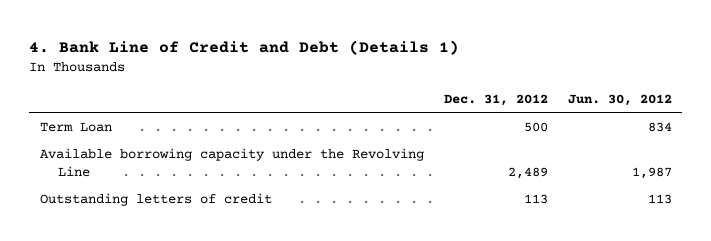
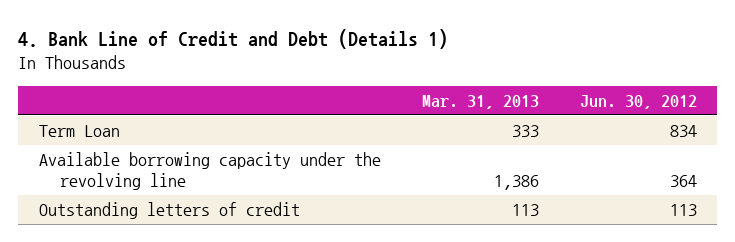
- | Dec. 31, 2012 | Jun. 30, 2012
+ | Mar. 31, 2013 | Jun. 30, 2012
- Available borrowing capacity under the Revolving Line | 2,489 | 1,987
+ Available borrowing capacity under the revolving line | 1,386 | 364

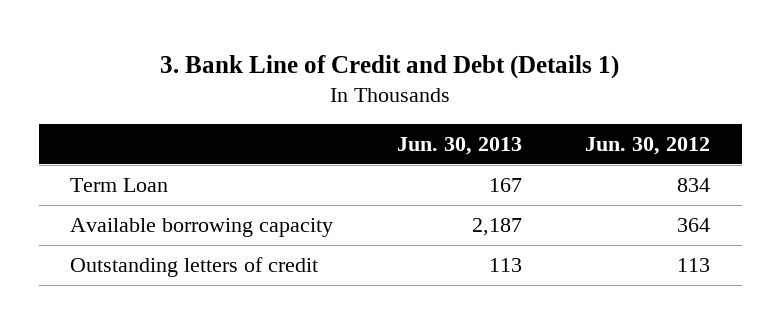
- 4. Bank Line of Credit and Debt (Details 1)
+ 3. Bank Line of Credit and Debt (Details 1)
- | Mar. 31, 2013 | Jun. 30, 2012
+ | Jun. 30, 2013 | Jun. 30, 2012
- Available borrowing capacity under the revolving line | 1,386 | 364
+ Available borrowing capacity | 2,187 | 364

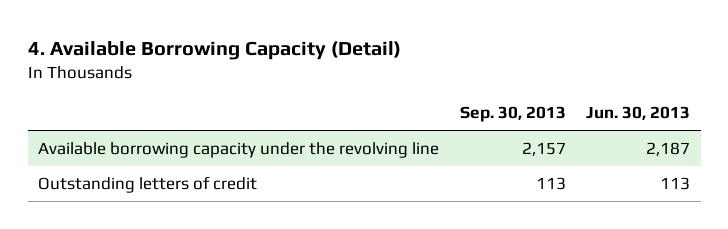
- 3. Bank Line of Credit and Debt (Details 1)
+ 4. Available Borrowing Capacity (Detail)
- | Jun. 30, 2013 | Jun. 30, 2012
+ | Sep. 30, 2013 | Jun. 30, 2013
- Term Loan | 167 | 834
- Available borrowing capacity | 2,187 | 364
+ Available borrowing capacity under the revolving line | 2,157 | 2,187

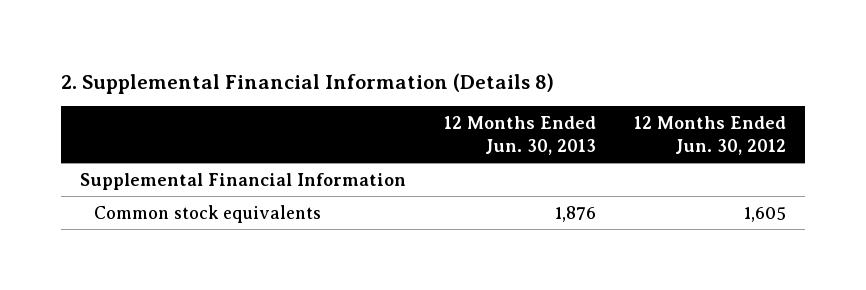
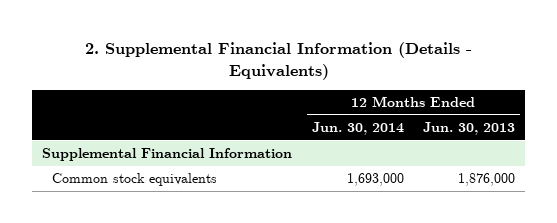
- 2. Supplemental Financial Information (Details 8)
+ 2. Supplemental Financial Information (Details - Equivalents)
- | 12 Months Ended Jun. 30, 2013 | 12 Months Ended Jun. 30, 2012
+ | 12 Months Ended Jun. 30, 2014 | 12 Months Ended Jun. 30, 2013
- Common stock equivalents | 1,876 | 1,605
+ Common stock equivalents | 1,693,000 | 1,876,000

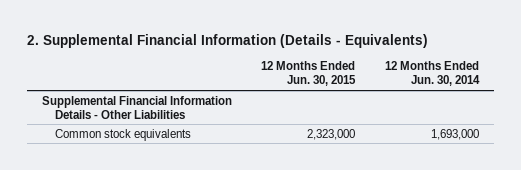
- | 12 Months Ended Jun. 30, 2014 | 12 Months Ended Jun. 30, 2013
+ | 12 Months Ended Jun. 30, 2015 | 12 Months Ended Jun. 30, 2014
- Supplemental Financial Information
+ Supplemental Financial Information Details - Other Liabilities

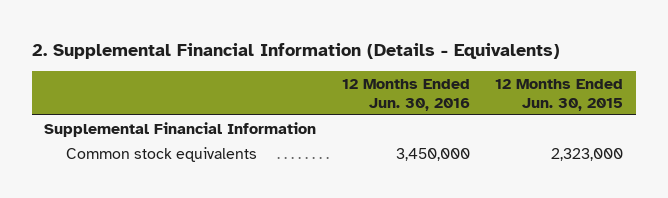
- | 12 Months Ended Jun. 30, 2015 | 12 Months Ended Jun. 30, 2014
+ | 12 Months Ended Jun. 30, 2016 | 12 Months Ended Jun. 30, 2015
- Supplemental Financial Information Details - Other Liabilities
+ Supplemental Financial Information

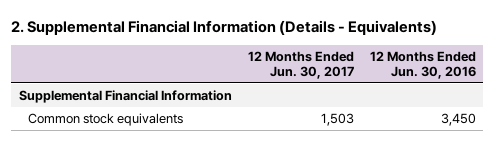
- | 12 Months Ended Jun. 30, 2016 | 12 Months Ended Jun. 30, 2015
+ | 12 Months Ended Jun. 30, 2017 | 12 Months Ended Jun. 30, 2016
- Common stock equivalents | 3,450,000 | 2,323,000
+ Common stock equivalents | 1,503 | 3,450

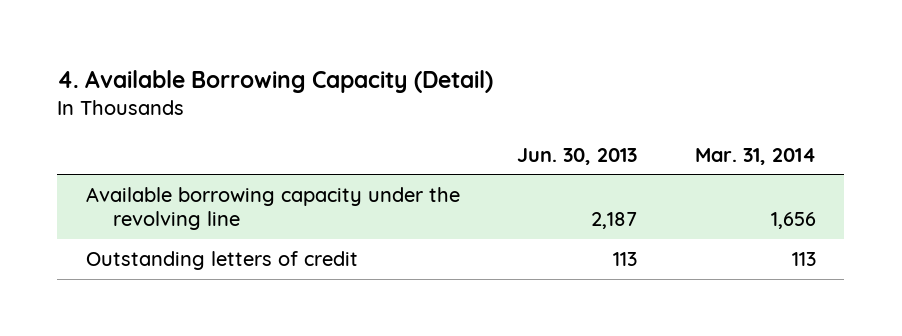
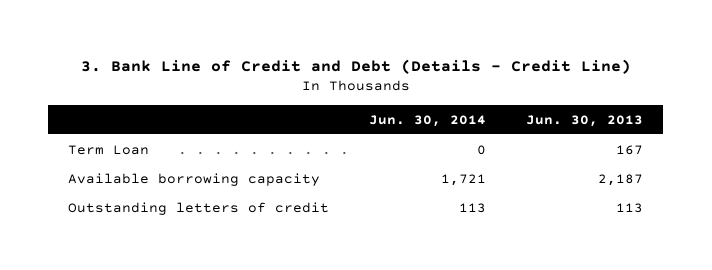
- 4. Available Borrowing Capacity (Detail)
+ 3. Bank Line of Credit and Debt (Details - Credit Line)
- | Jun. 30, 2013 | Mar. 31, 2014
+ | Jun. 30, 2014 | Jun. 30, 2013
- Available borrowing capacity under the revolving line | 2,187 | 1,656
+ Term Loan | 0 | 167
+ Available borrowing capacity | 1,721 | 2,187

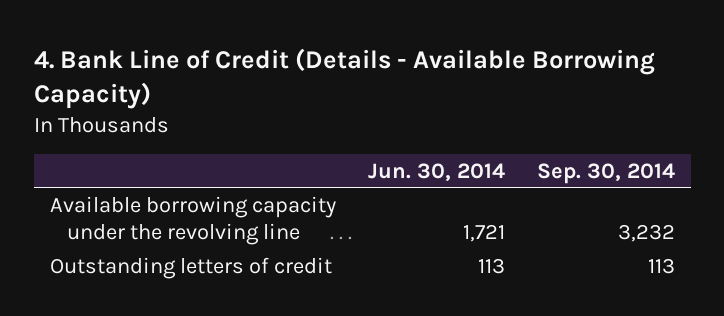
- 3. Bank Line of Credit and Debt (Details - Credit Line)
+ 4. Bank Line of Credit (Details - Available Borrowing Capacity)
- | Jun. 30, 2014 | Jun. 30, 2013
+ | Jun. 30, 2014 | Sep. 30, 2014
- Term Loan | 0 | 167
- Available borrowing capacity | 1,721 | 2,187
+ Available borrowing capacity under the revolving line | 1,721 | 3,232

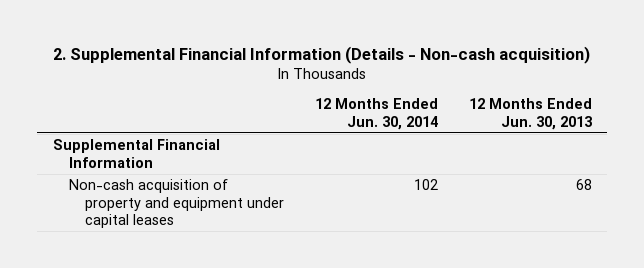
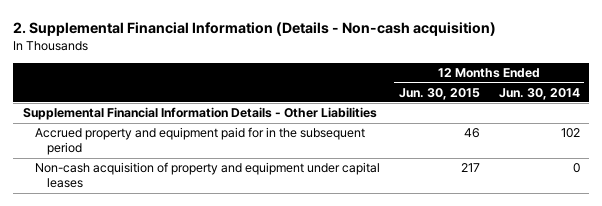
- | 12 Months Ended Jun. 30, 2014 | 12 Months Ended Jun. 30, 2013
+ | 12 Months Ended Jun. 30, 2015 | 12 Months Ended Jun. 30, 2014
- Supplemental Financial Information
- Non-cash acquisition of property and equipment under capital leases | 102 | 68
+ Supplemental Financial Information Details - Other Liabilities
+ Accrued property and equipment paid for in the subsequent period | 46 | 102
+ Non-cash acquisition of property and equipment under capital leases | 217 | 0

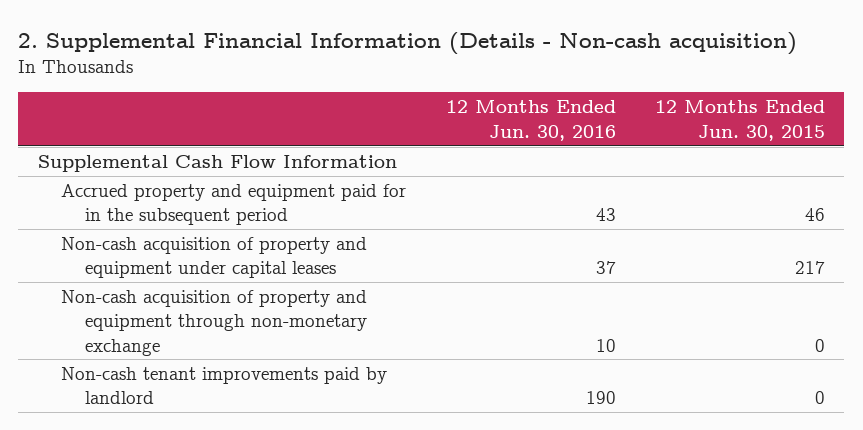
- | 12 Months Ended Jun. 30, 2015 | 12 Months Ended Jun. 30, 2014
+ | 12 Months Ended Jun. 30, 2016 | 12 Months Ended Jun. 30, 2015
- Supplemental Financial Information Details - Other Liabilities
+ Supplemental Cash Flow Information
+ Non-cash acquisition of property and equipment through non-monetary exchange | 10 | 0
+ Non-cash tenant improvements paid by landlord | 190 | 0

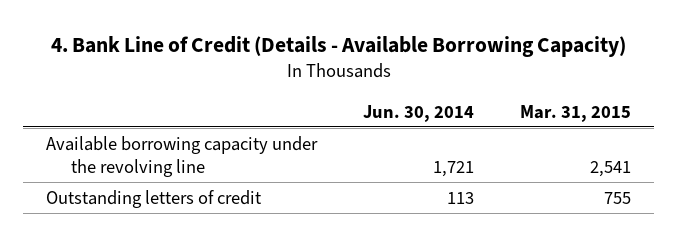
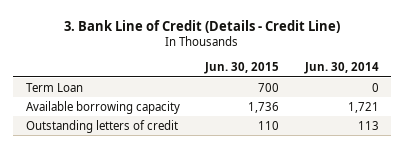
- 4. Bank Line of Credit (Details - Available Borrowing Capacity)
+ 3. Bank Line of Credit (Details - Credit Line)
- | Jun. 30, 2014 | Mar. 31, 2015
+ | Jun. 30, 2015 | Jun. 30, 2014
- Available borrowing capacity under the revolving line | 1,721 | 2,541
+ Term Loan | 700 | 0
+ Available borrowing capacity | 1,736 | 1,721

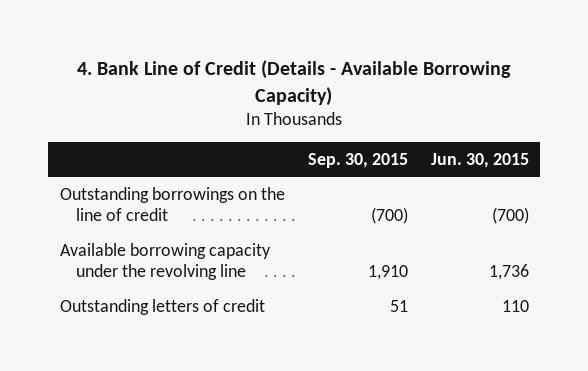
- 3. Bank Line of Credit (Details - Credit Line)
+ 4. Bank Line of Credit (Details - Available Borrowing Capacity)
- | Jun. 30, 2015 | Jun. 30, 2014
+ | Sep. 30, 2015 | Jun. 30, 2015
- Term Loan | 700 | 0
- Available borrowing capacity | 1,736 | 1,721
+ Outstanding borrowings on the line of credit | (700) | (700)
+ Available borrowing capacity under the revolving line | 1,910 | 1,736

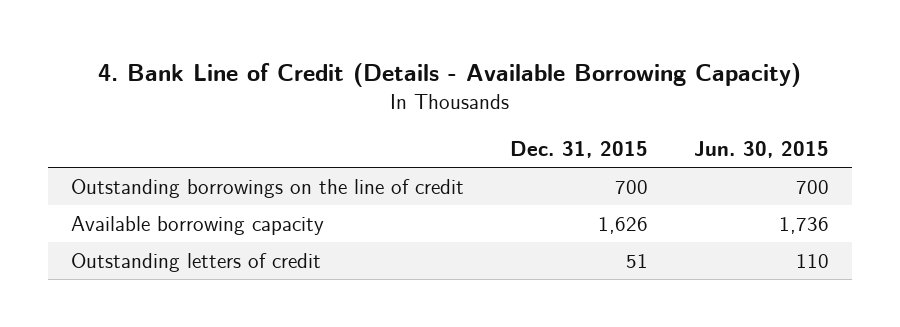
- | Sep. 30, 2015 | Jun. 30, 2015
+ | Dec. 31, 2015 | Jun. 30, 2015
- Outstanding borrowings on the line of credit | (700) | (700)
- Available borrowing capacity under the revolving line | 1,910 | 1,736
+ Outstanding borrowings on the line of credit | 700 | 700
+ Available borrowing capacity | 1,626 | 1,736

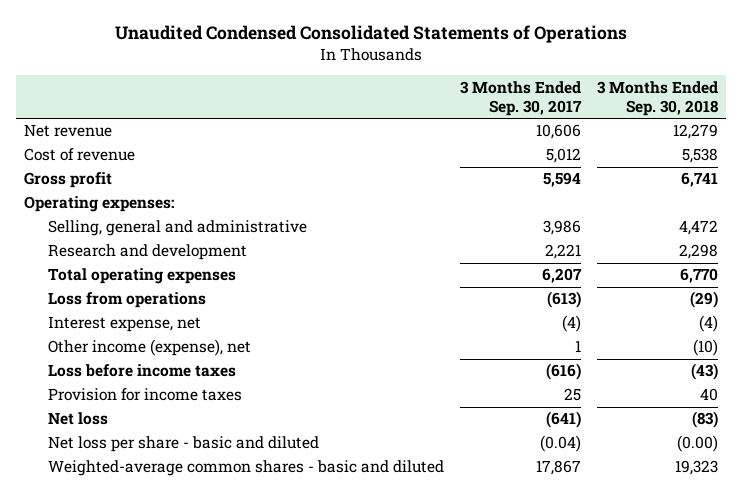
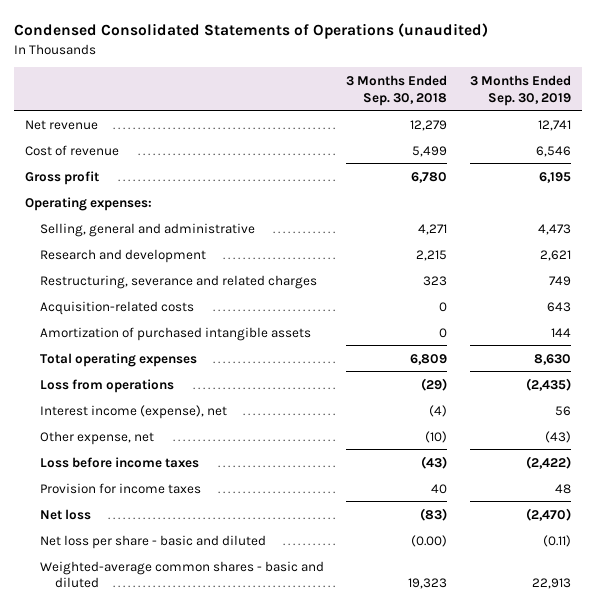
- Unaudited Condensed Consolidated Statements of Operations
+ Condensed Consolidated Statements of Operations (unaudited)
- | 3 Months Ended Sep. 30, 2017 | 3 Months Ended Sep. 30, 2018
+ | 3 Months Ended Sep. 30, 2018 | 3 Months Ended Sep. 30, 2019
- Cost of revenue | 5,012 | 5,538
- Gross profit | 5,594 | 6,741
+ Cost of revenue | 5,499 | 6,546
+ Gross profit | 6,780 | 6,195
- Selling, general and administrative | 3,986 | 4,472
- Research and development | 2,221 | 2,298
- Total operating expenses | 6,207 | 6,770
+ Selling, general and administrative | 4,271 | 4,473
+ Research and development | 2,215 | 2,621
+ Restructuring, severance and related charges | 323 | 749
+ Acquisition-related costs | 0 | 643
+ Amortization of purchased intangible assets | 0 | 144
+ Total operating expenses | 6,809 | 8,630
- Interest expense, net | (4) | (4)
- Other income (expense), net | 1 | (10)
+ Interest income (expense), net | (4) | 56
+ Other expense, net | (10) | (43)

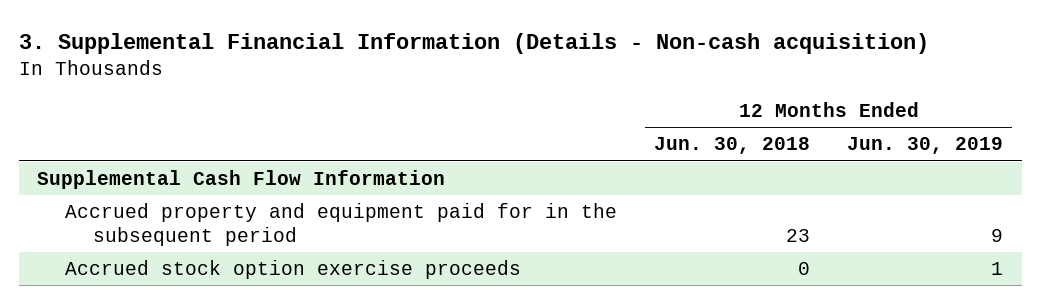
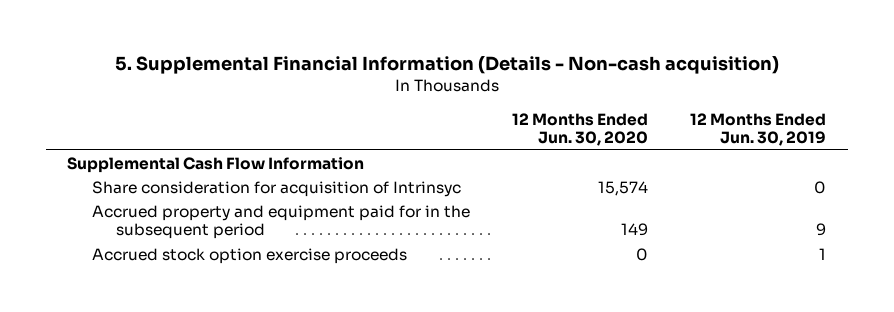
- 3. Supplemental Financial Information (Details - Non-cash acquisition)
+ 5. Supplemental Financial Information (Details - Non-cash acquisition)
- | 12 Months Ended Jun. 30, 2018 | 12 Months Ended Jun. 30, 2019
+ | 12 Months Ended Jun. 30, 2020 | 12 Months Ended Jun. 30, 2019
+ Share consideration for acquisition of Intrinsyc | 15,574 | 0

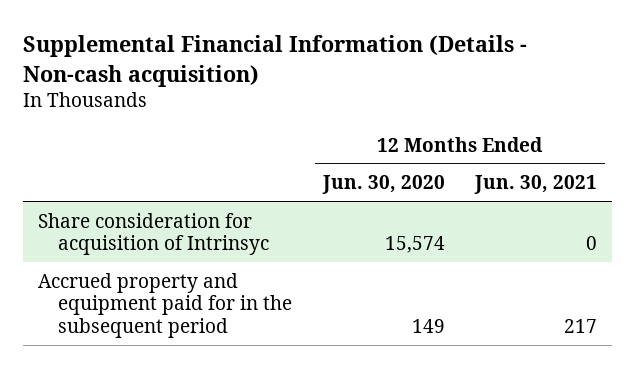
- 5. Supplemental Financial Information (Details - Non-cash acquisition)
+ Supplemental Financial Information (Details - Non-cash acquisition)
- | 12 Months Ended Jun. 30, 2020 | 12 Months Ended Jun. 30, 2019
+ | 12 Months Ended Jun. 30, 2020 | 12 Months Ended Jun. 30, 2021
- Supplemental Cash Flow Information
- Accrued stock option exercise proceeds | 0 | 1

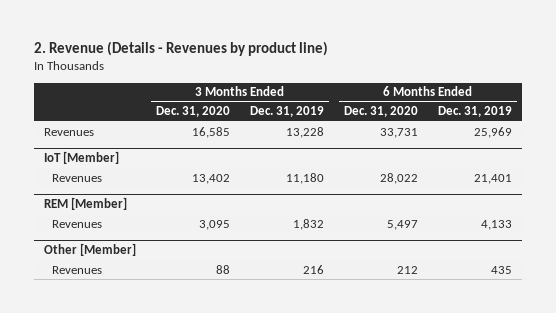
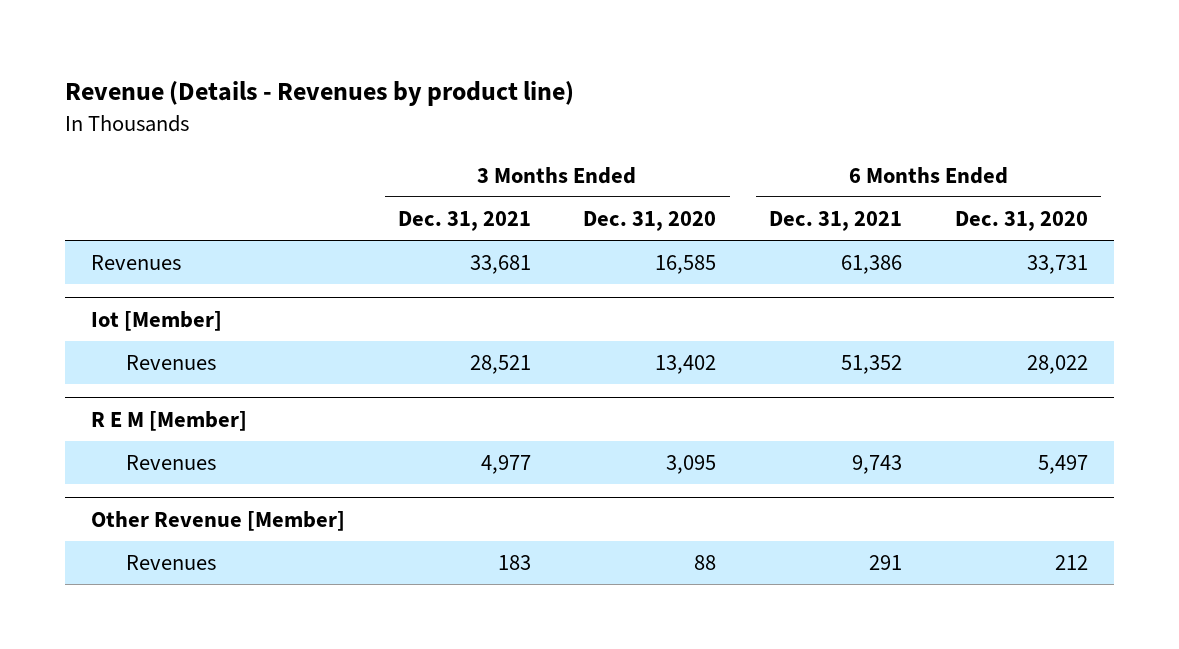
- 2. Revenue (Details - Revenues by product line)
+ Revenue (Details - Revenues by product line)
- | 3 Months Ended Dec. 31, 2020 | 3 Months Ended Dec. 31, 2019 | 6 Months Ended Dec. 31, 2020 | 6 Months Ended Dec. 31, 2019
+ | 3 Months Ended Dec. 31, 2021 | 3 Months Ended Dec. 31, 2020 | 6 Months Ended Dec. 31, 2021 | 6 Months Ended Dec. 31, 2020
- IoT [Member]
+ Iot [Member]
- REM [Member]
+ R E M [Member]
- Other [Member]
+ Other Revenue [Member]

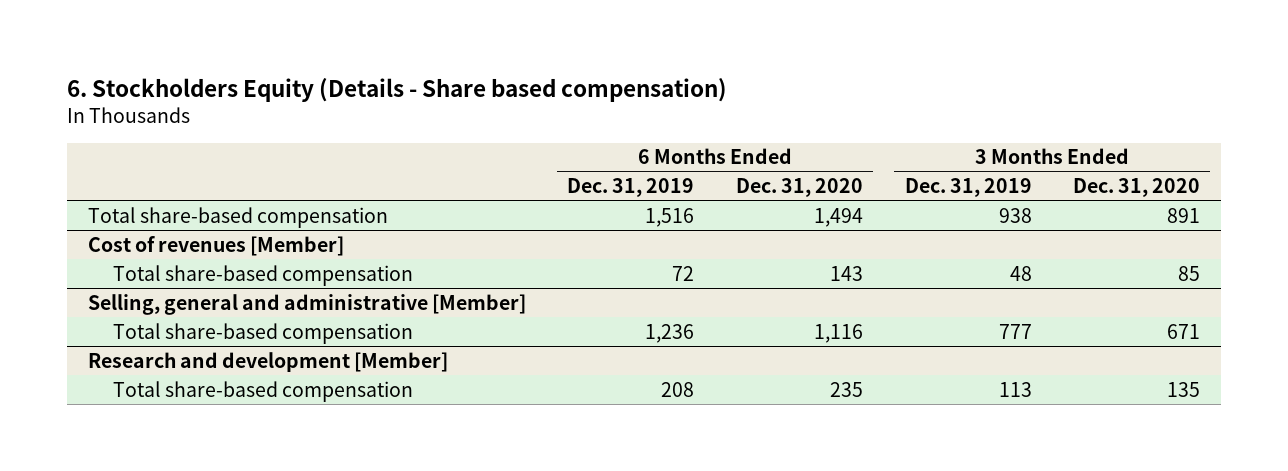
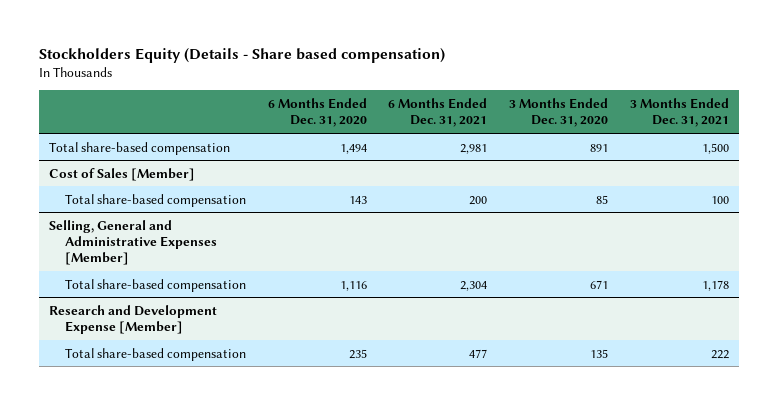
- 6. Stockholders Equity (Details - Share based compensation)
+ Stockholders Equity (Details - Share based compensation)
- | 6 Months Ended Dec. 31, 2019 | 6 Months Ended Dec. 31, 2020 | 3 Months Ended Dec. 31, 2019 | 3 Months Ended Dec. 31, 2020
+ | 6 Months Ended Dec. 31, 2020 | 6 Months Ended Dec. 31, 2021 | 3 Months Ended Dec. 31, 2020 | 3 Months Ended Dec. 31, 2021
- Cost of revenues [Member]
+ Cost of Sales [Member]
- Selling, general and administrative [Member]
+ Selling, General and Administrative Expenses [Member]
- Research and development [Member]
+ Research and Development Expense [Member]

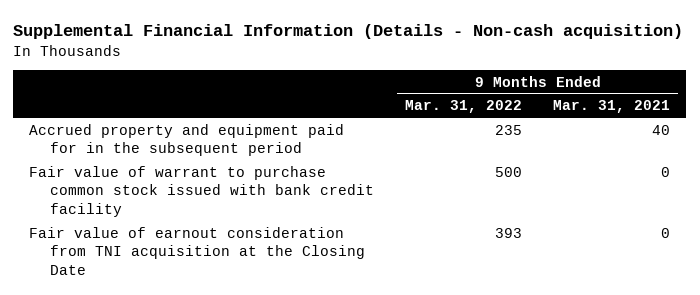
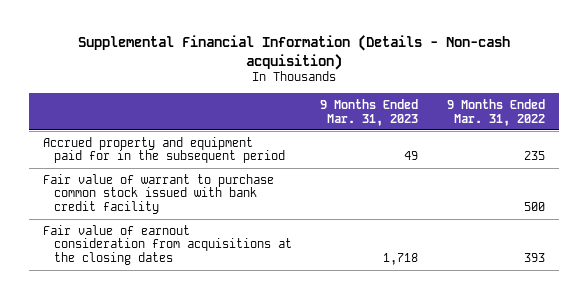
- | 9 Months Ended Mar. 31, 2022 | 9 Months Ended Mar. 31, 2021
+ | 9 Months Ended Mar. 31, 2023 | 9 Months Ended Mar. 31, 2022
- Fair value of earnout consideration from TNI acquisition at the Closing Date | 393 | 0
+ Fair value of earnout consideration from acquisitions at the closing dates | 1,718 | 393

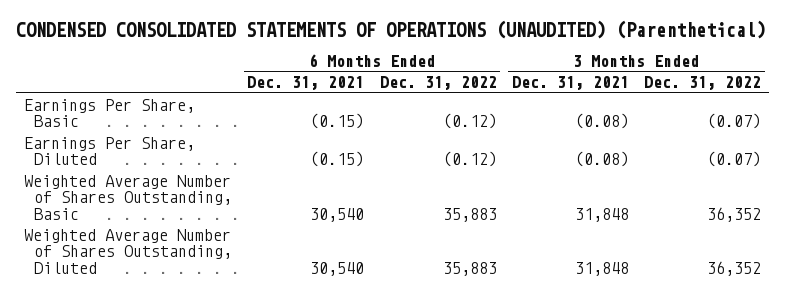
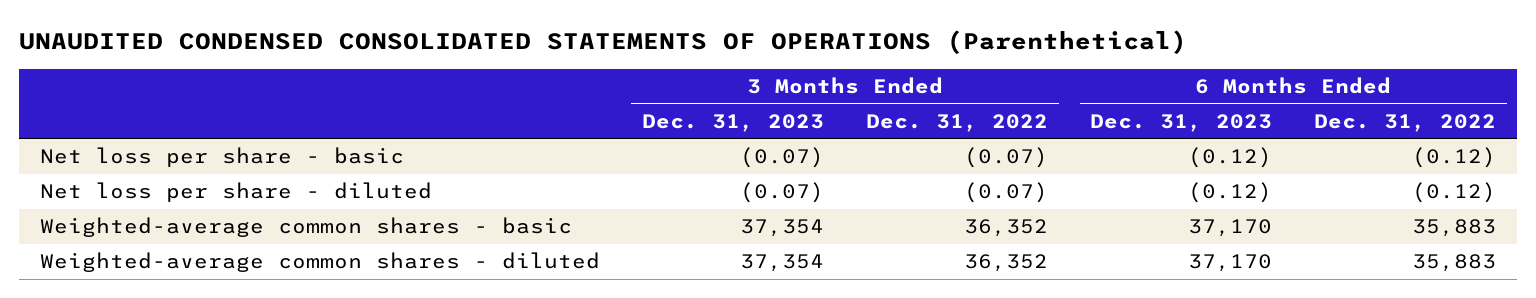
- CONDENSED CONSOLIDATED STATEMENTS OF OPERATIONS (UNAUDITED) (Parenthetical)
+ UNAUDITED CONDENSED CONSOLIDATED STATEMENTS OF OPERATIONS (Parenthetical)
- | 6 Months Ended Dec. 31, 2021 | 6 Months Ended Dec. 31, 2022 | 3 Months Ended Dec. 31, 2021 | 3 Months Ended Dec. 31, 2022
+ | 3 Months Ended Dec. 31, 2023 | 3 Months Ended Dec. 31, 2022 | 6 Months Ended Dec. 31, 2023 | 6 Months Ended Dec. 31, 2022
- Earnings Per Share, Basic | (0.15) | (0.12) | (0.08) | (0.07)
- Earnings Per Share, Diluted | (0.15) | (0.12) | (0.08) | (0.07)
- Weighted Average Number of Shares Outstanding, Basic | 30,540 | 35,883 | 31,848 | 36,352
- Weighted Average Number of Shares Outstanding, Diluted | 30,540 | 35,883 | 31,848 | 36,352
+ Net loss per share - basic | (0.07) | (0.07) | (0.12) | (0.12)
+ Net loss per share - diluted | (0.07) | (0.07) | (0.12) | (0.12)
+ Weighted-average common shares - basic | 37,354 | 36,352 | 37,170 | 35,883
+ Weighted-average common shares - diluted | 37,354 | 36,352 | 37,170 | 35,883

